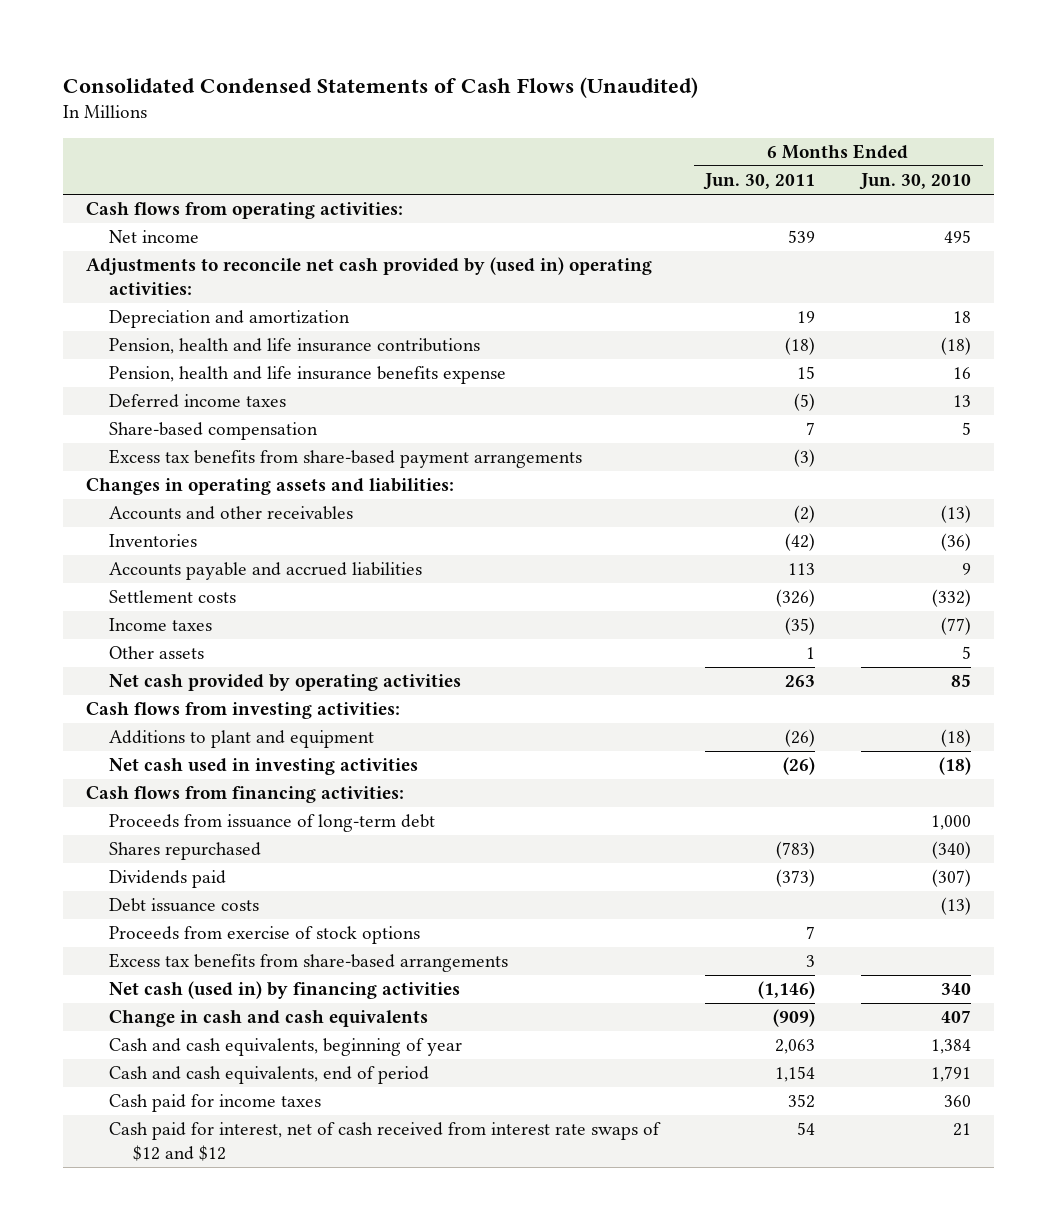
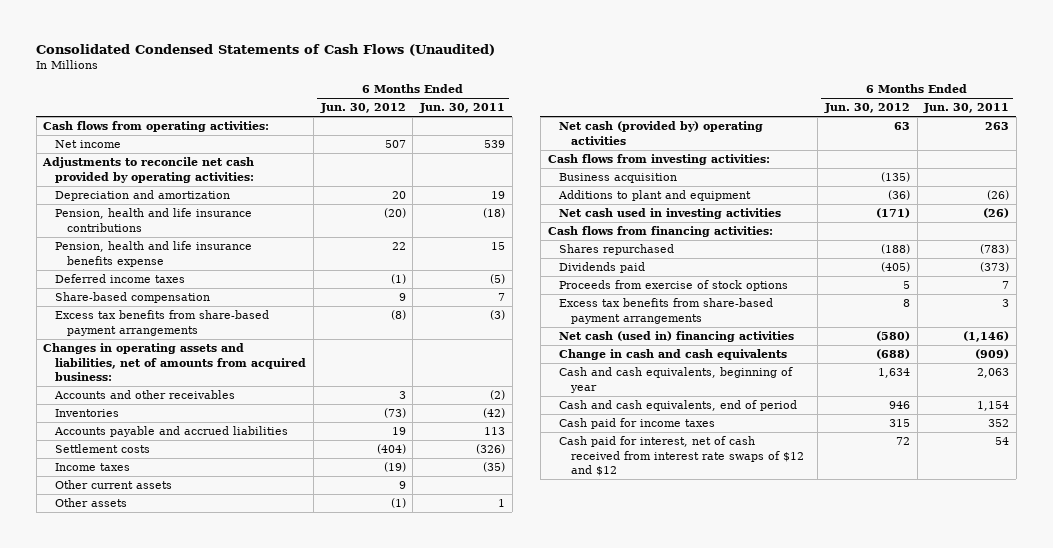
- | 6 Months Ended Jun. 30, 2011 | 6 Months Ended Jun. 30, 2010
+ | 6 Months Ended Jun. 30, 2012 | 6 Months Ended Jun. 30, 2011
- Adjustments to reconcile net cash provided by (used in) operating activities:
+ Adjustments to reconcile net cash provided by operating activities:
- Changes in operating assets and liabilities:
+ Changes in operating assets and liabilities, net of amounts from acquired business:
+ Other current assets | 9 |
- Net cash provided by operating activities | 263 | 85
+ Net cash (provided by) operating activities | 63 | 263
+ Business acquisition | (135) |
- Proceeds from issuance of long-term debt | | 1,000
- Debt issuance costs | | (13)
- Excess tax benefits from share-based arrangements | 3 |
- Net cash (used in) by financing activities | (1,146) | 340
+ Excess tax benefits from share-based payment arrangements | 8 | 3
+ Net cash (used in) financing activities | (580) | (1,146)

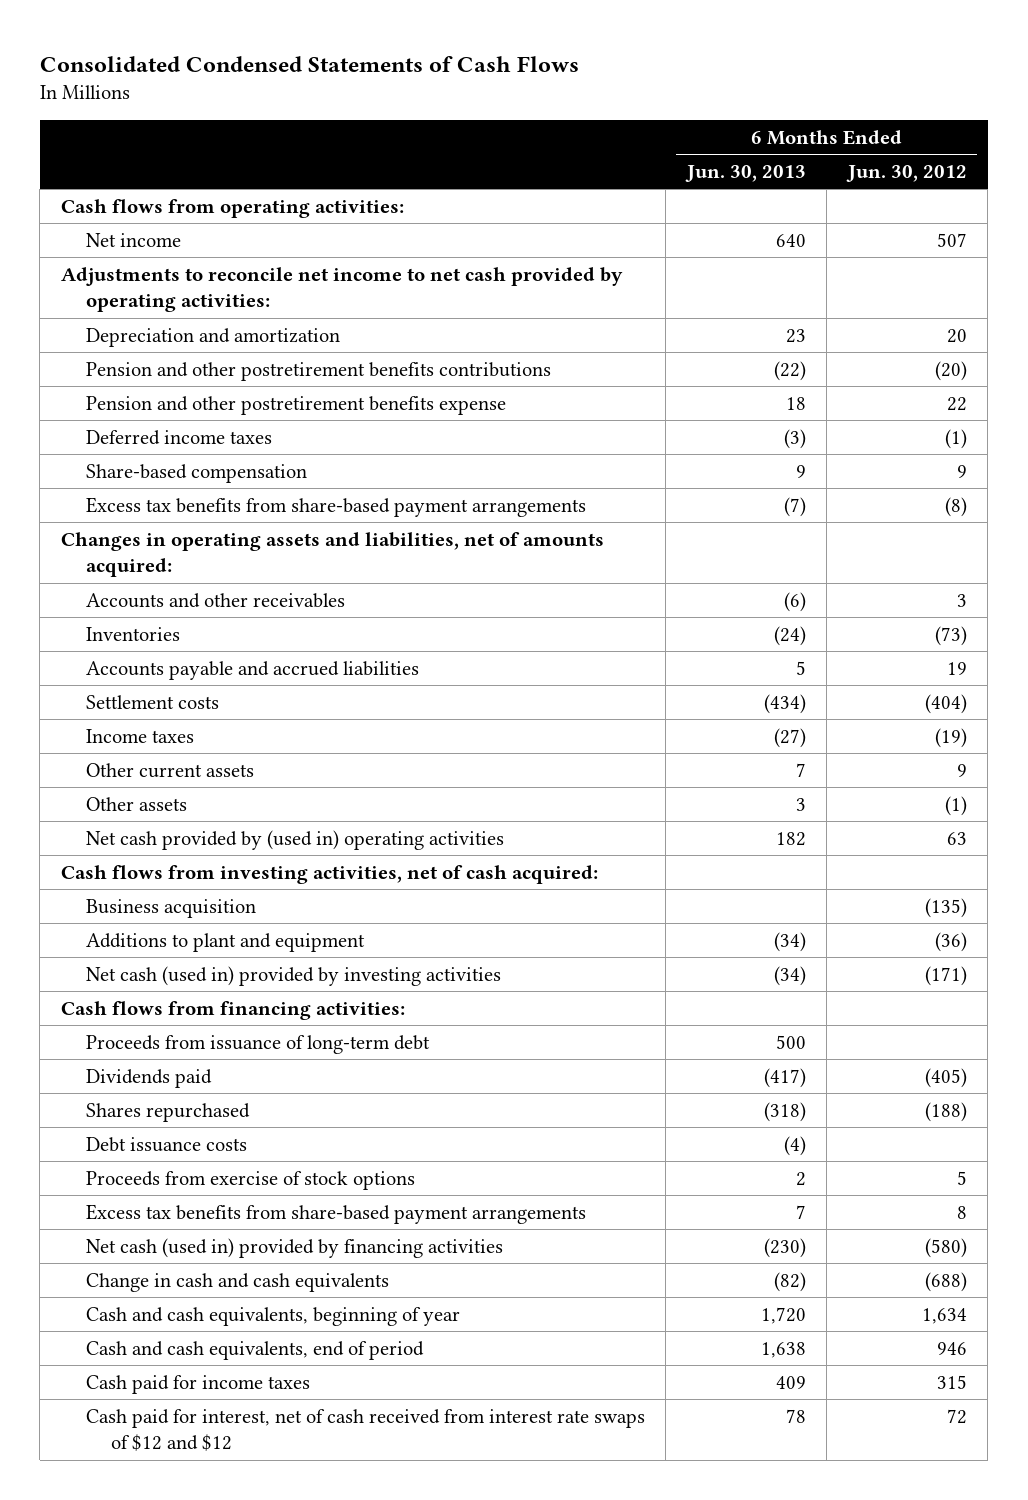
- Consolidated Condensed Statements of Cash Flows (Unaudited)
+ Consolidated Condensed Statements of Cash Flows
- | 6 Months Ended Jun. 30, 2012 | 6 Months Ended Jun. 30, 2011
+ | 6 Months Ended Jun. 30, 2013 | 6 Months Ended Jun. 30, 2012
- Adjustments to reconcile net cash provided by operating activities:
+ Adjustments to reconcile net income to net cash provided by operating activities:
- Pension, health and life insurance contributions | (20) | (18)
- Pension, health and life insurance benefits expense | 22 | 15
+ Pension and other postretirement benefits contributions | (22) | (20)
+ Pension and other postretirement benefits expense | 18 | 22
- Changes in operating assets and liabilities, net of amounts from acquired business:
+ Changes in operating assets and liabilities, net of amounts acquired:
- Net cash (provided by) operating activities | 63 | 263
- Cash flows from investing activities:
+ Net cash provided by (used in) operating activities | 182 | 63
+ Cash flows from investing activities, net of cash acquired:
- Net cash used in investing activities | (171) | (26)
+ Net cash (used in) provided by investing activities | (34) | (171)
+ Proceeds from issuance of long-term debt | 500 |
moved down: Shares repurchased | (318) | (188)
+ Debt issuance costs | (4) |
- Net cash (used in) financing activities | (580) | (1,146)
+ Net cash (used in) provided by financing activities | (230) | (580)

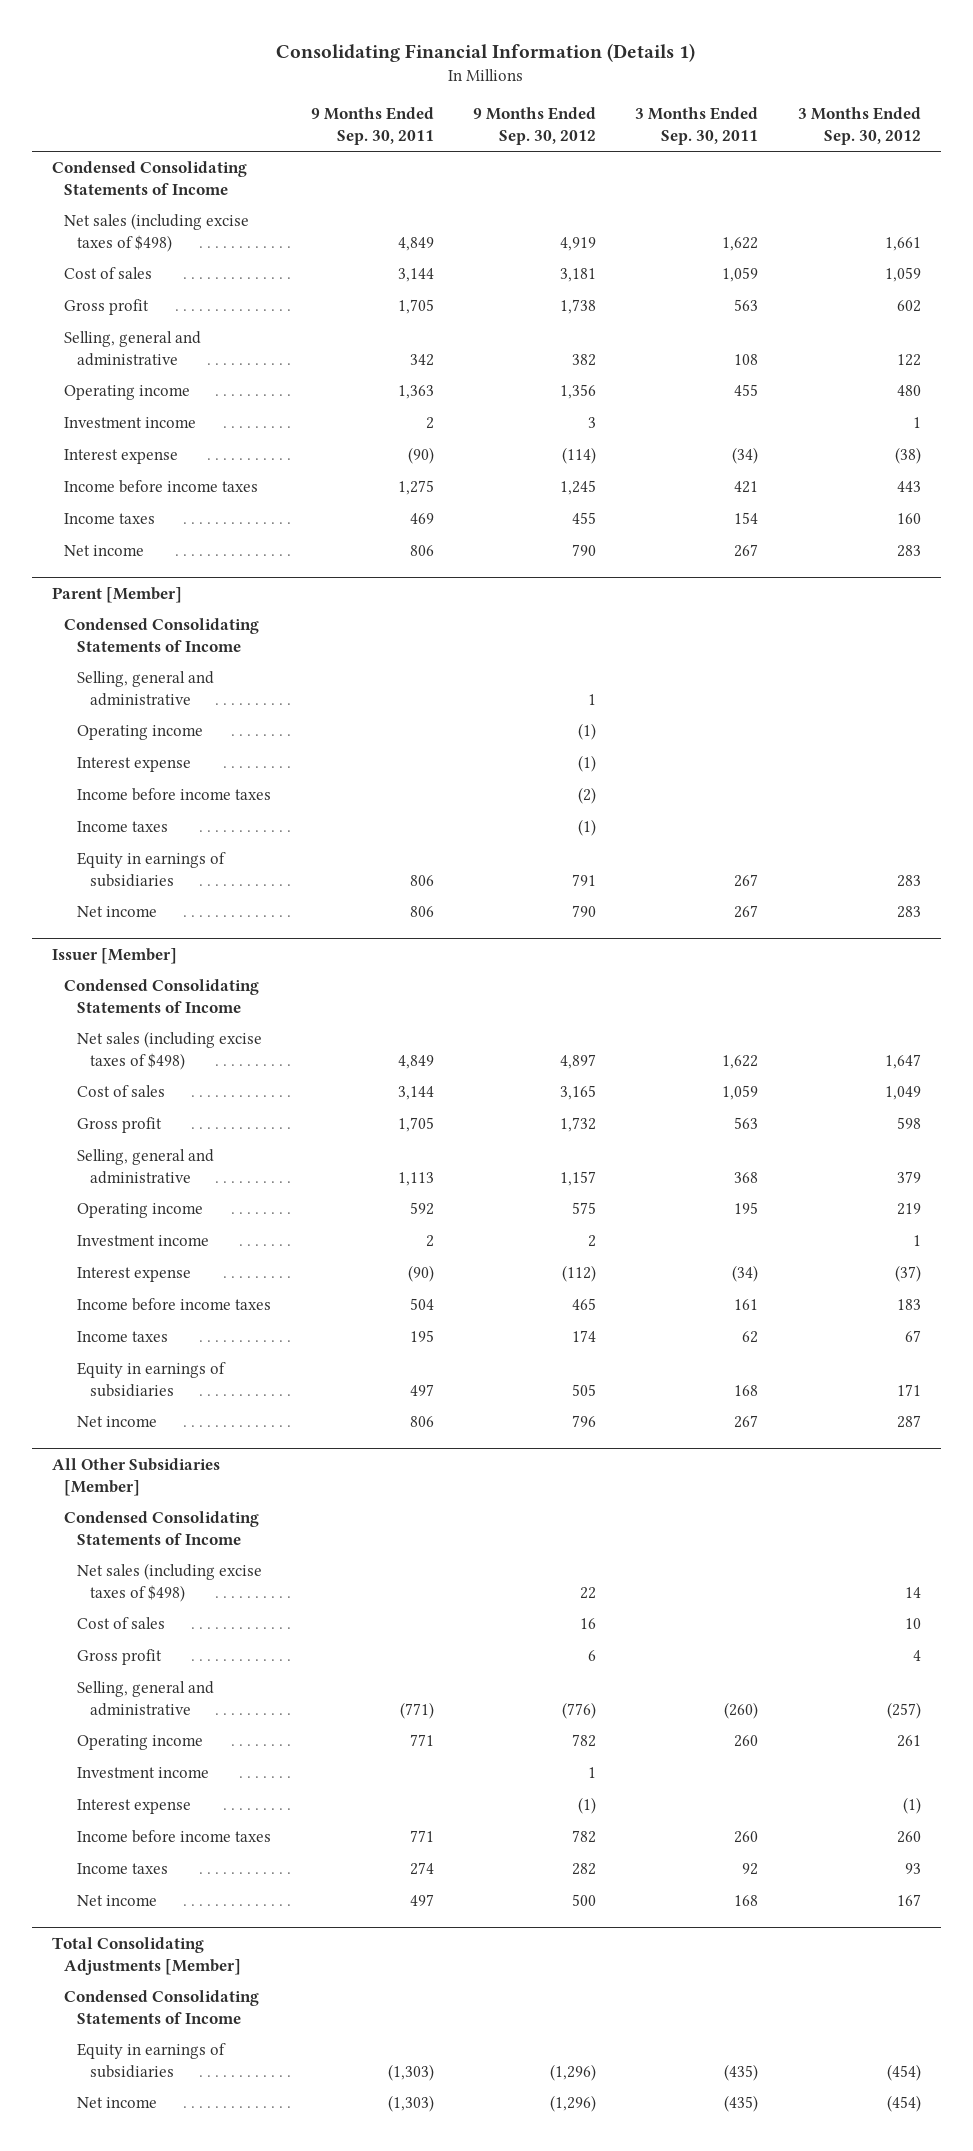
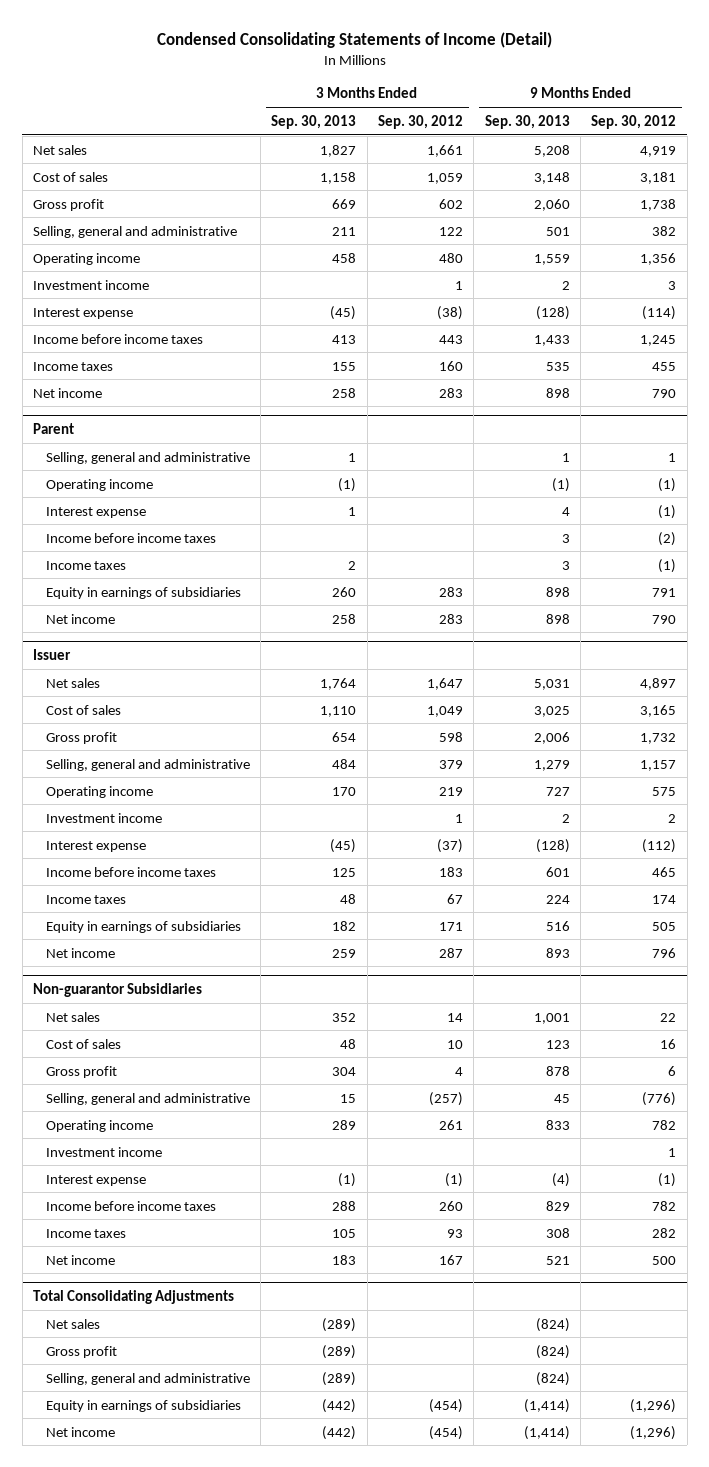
- Consolidating Financial Information (Details 1)
+ Condensed Consolidating Statements of Income (Detail)
- | 9 Months Ended Sep. 30, 2011 | 9 Months Ended Sep. 30, 2012 | 3 Months Ended Sep. 30, 2011 | 3 Months Ended Sep. 30, 2012
+ | 3 Months Ended Sep. 30, 2013 | 3 Months Ended Sep. 30, 2012 | 9 Months Ended Sep. 30, 2013 | 9 Months Ended Sep. 30, 2012
- Condensed Consolidating Statements of Income
- Net sales (including excise taxes of $498) | 4,849 | 4,919 | 1,622 | 1,661
+ Net sales | 1,827 | 1,661 | 5,208 | 4,919
- Parent [Member]
- Condensed Consolidating Statements of Income
+ Parent
- Issuer [Member]
- Condensed Consolidating Statements of Income
- Net sales (including excise taxes of $498) | 4,849 | 4,897 | 1,622 | 1,647
+ Issuer
+ Net sales | 1,764 | 1,647 | 5,031 | 4,897
- All Other Subsidiaries [Member]
- Condensed Consolidating Statements of Income
- Net sales (including excise taxes of $498) | | 22 | | 14
+ Non-guarantor Subsidiaries
+ Net sales | 352 | 14 | 1,001 | 22
- Total Consolidating Adjustments [Member]
- Condensed Consolidating Statements of Income
+ Total Consolidating Adjustments
+ Net sales | (289) | | (824) |
+ Gross profit | (289) | | (824) |
+ Selling, general and administrative | (289) | | (824) |

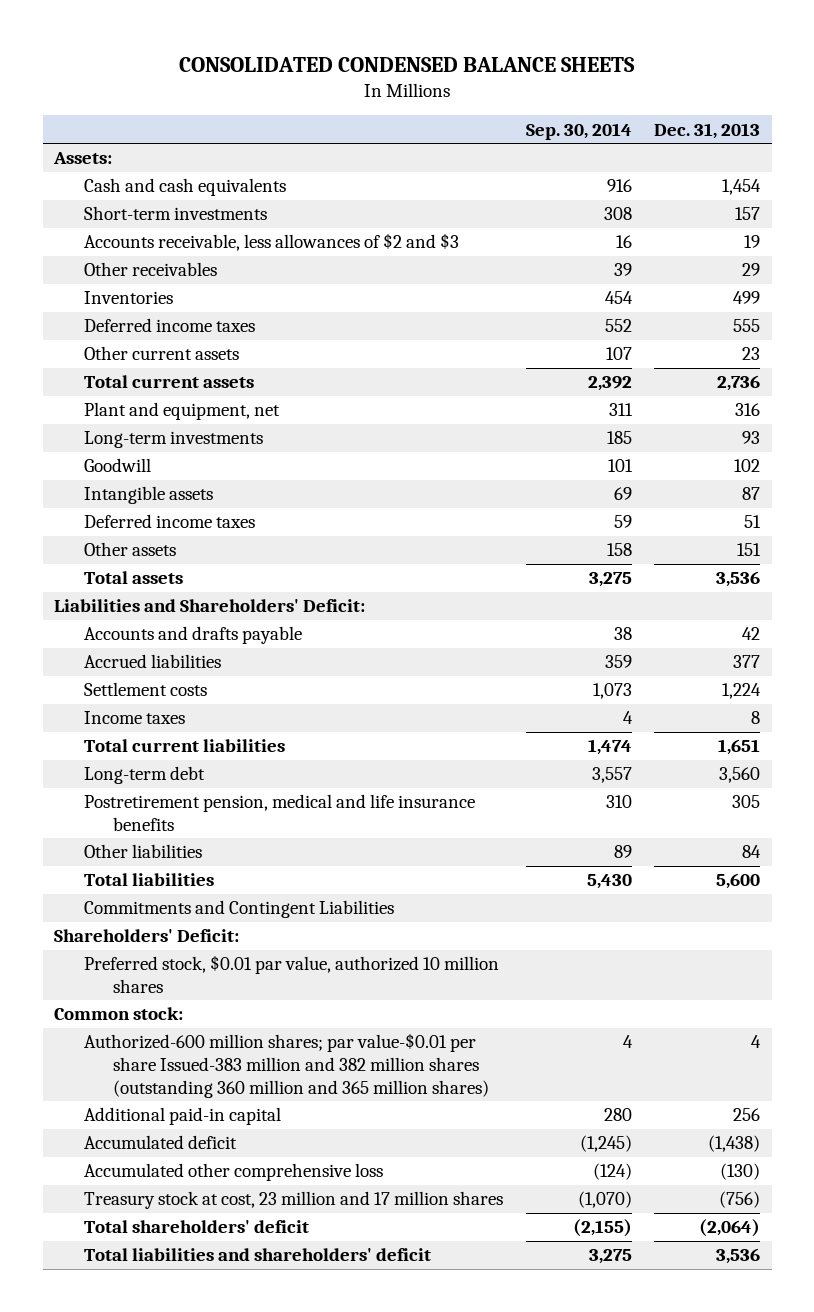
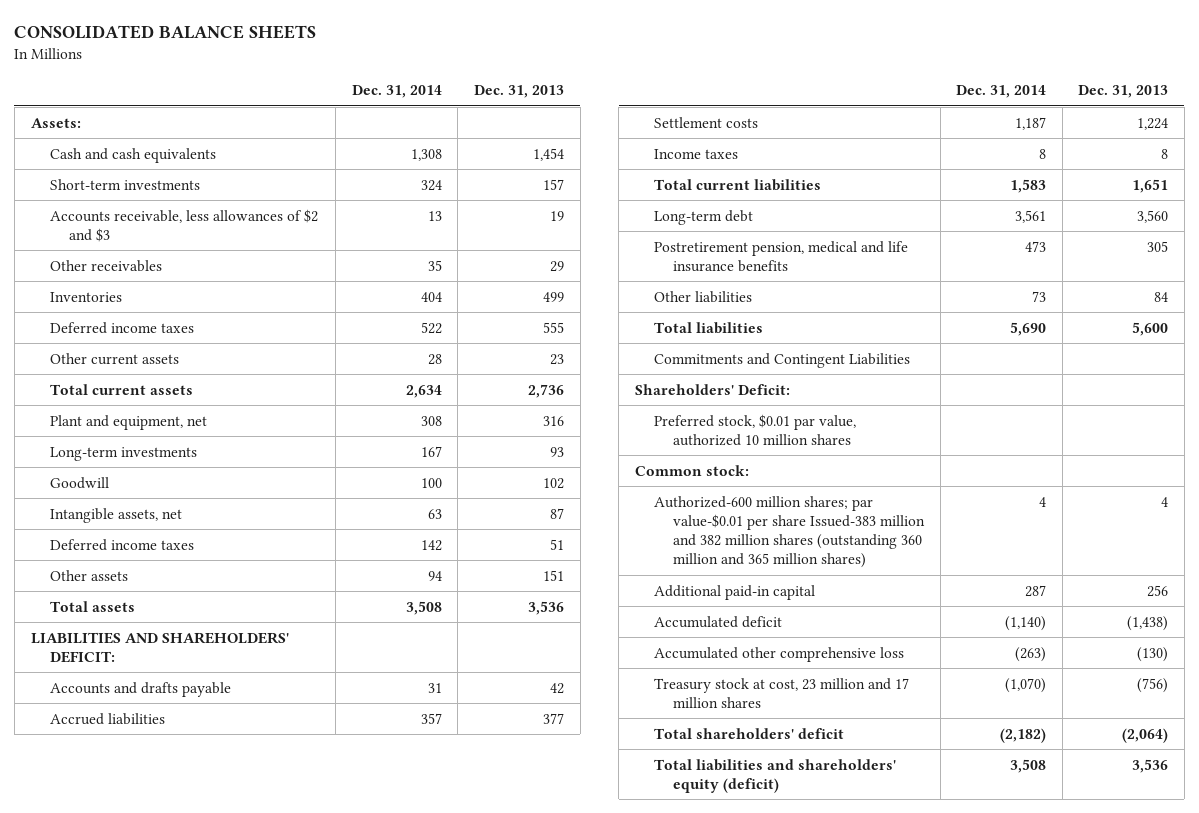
- CONSOLIDATED CONDENSED BALANCE SHEETS
+ CONSOLIDATED BALANCE SHEETS
- | Sep. 30, 2014 | Dec. 31, 2013
+ | Dec. 31, 2014 | Dec. 31, 2013
- Intangible assets | 69 | 87
+ Intangible assets, net | 63 | 87
- Liabilities and Shareholders' Deficit:
+ LIABILITIES AND SHAREHOLDERS' DEFICIT:
- Total liabilities and shareholders' deficit | 3,275 | 3,536
+ Total liabilities and shareholders' equity (deficit) | 3,508 | 3,536

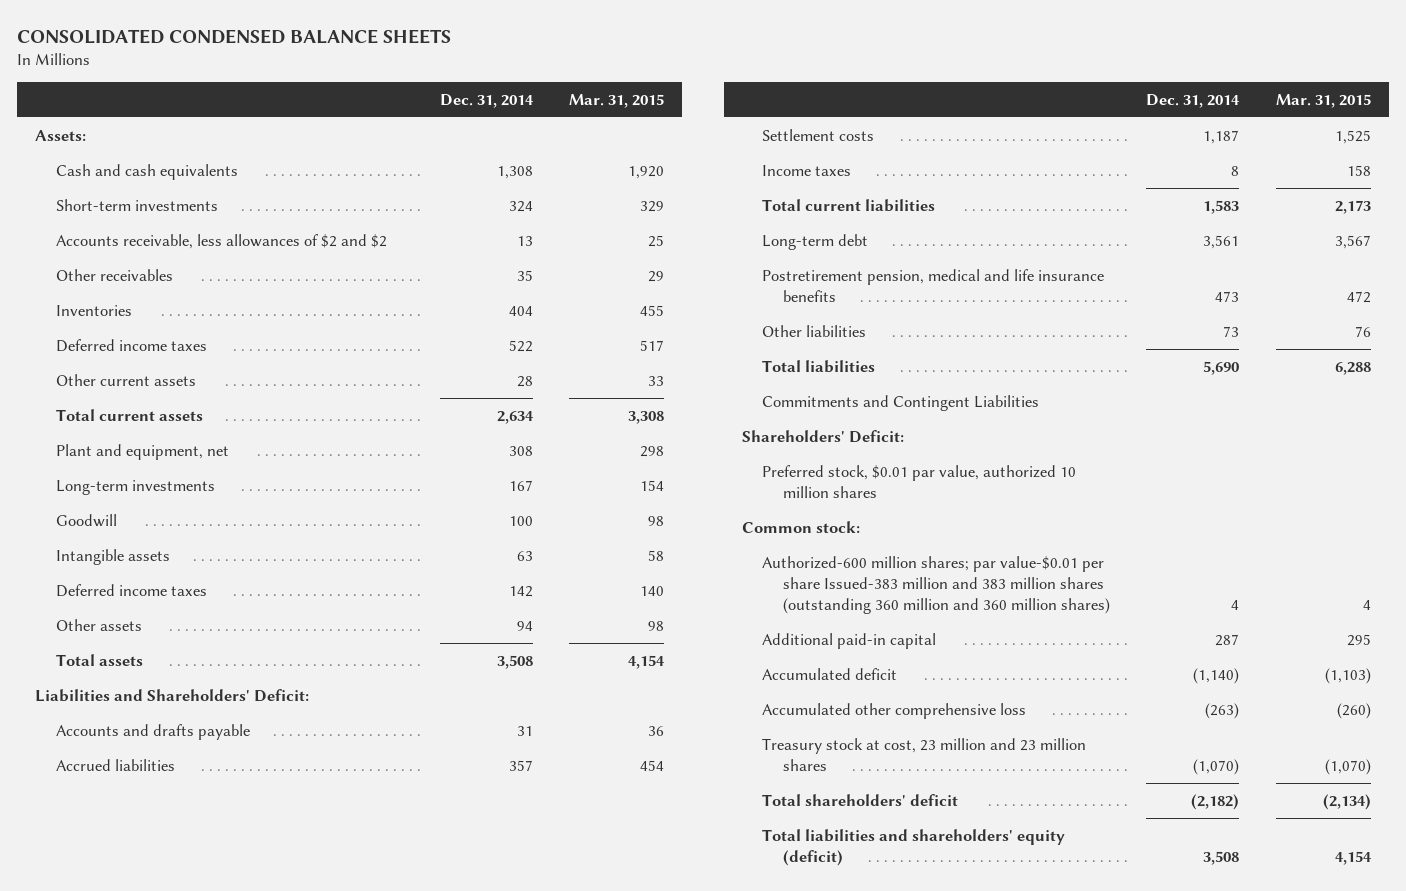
- CONSOLIDATED BALANCE SHEETS
+ CONSOLIDATED CONDENSED BALANCE SHEETS
- | Dec. 31, 2014 | Dec. 31, 2013
+ | Dec. 31, 2014 | Mar. 31, 2015
- Accounts receivable, less allowances of $2 and $3 | 13 | 19
+ Accounts receivable, less allowances of $2 and $2 | 13 | 25
- Intangible assets, net | 63 | 87
+ Intangible assets | 63 | 58
- LIABILITIES AND SHAREHOLDERS' DEFICIT:
+ Liabilities and Shareholders' Deficit:
- Authorized-600 million shares; par value-$0.01 per share Issued-383 million and 382 million shares (outstanding 360 million and 365 million shares) | 4 | 4
+ Authorized-600 million shares; par value-$0.01 per share Issued-383 million and 383 million shares (outstanding 360 million and 360 million shares) | 4 | 4
- Treasury stock at cost, 23 million and 17 million shares | (1,070) | (756)
+ Treasury stock at cost, 23 million and 23 million shares | (1,070) | (1,070)

